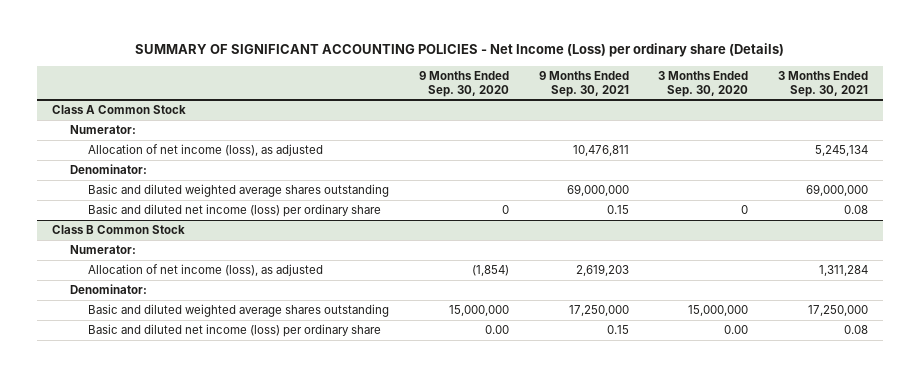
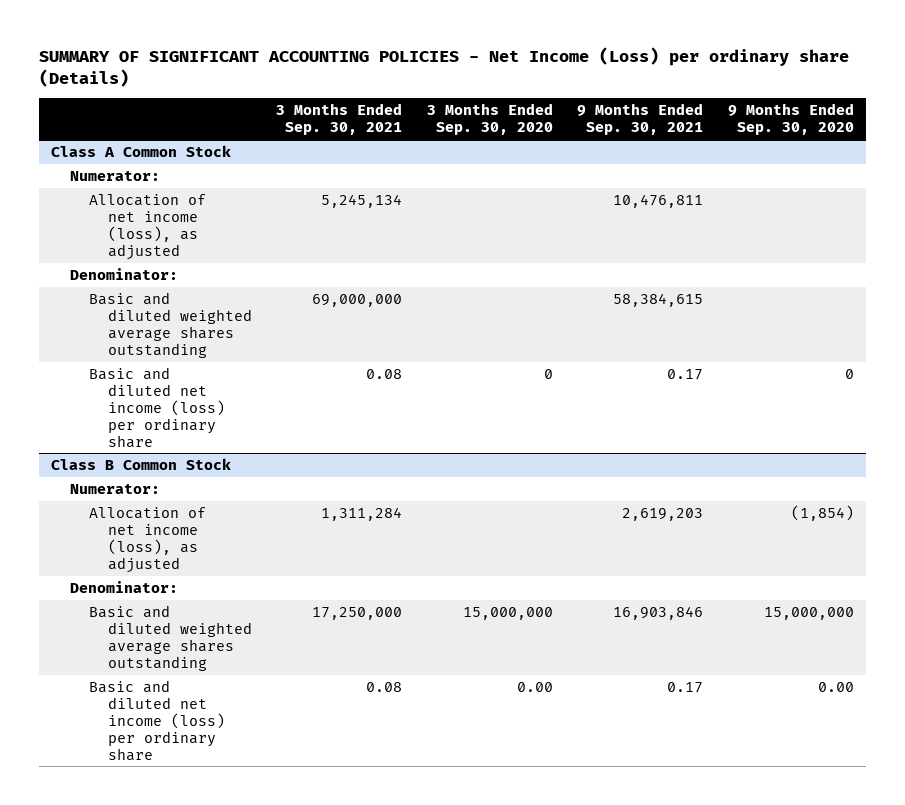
- | 9 Months Ended Sep. 30, 2020 | 9 Months Ended Sep. 30, 2021 | 3 Months Ended Sep. 30, 2020 | 3 Months Ended Sep. 30, 2021
+ | 3 Months Ended Sep. 30, 2021 | 3 Months Ended Sep. 30, 2020 | 9 Months Ended Sep. 30, 2021 | 9 Months Ended Sep. 30, 2020
@ Class A Common Stock
- Basic and diluted weighted average shares outstanding | | 69,000,000 | | 69,000,000
- Basic and diluted net income (loss) per ordinary share | 0 | 0.15 | 0 | 0.08
+ Basic and diluted weighted average shares outstanding | 69,000,000 | | 58,384,615 |
+ Basic and diluted net income (loss) per ordinary share | 0.08 | 0 | 0.17 | 0
@ Class B Common Stock
- Basic and diluted weighted average shares outstanding | 15,000,000 | 17,250,000 | 15,000,000 | 17,250,000
- Basic and diluted net income (loss) per ordinary share | 0.00 | 0.15 | 0.00 | 0.08
+ Basic and diluted weighted average shares outstanding | 17,250,000 | 15,000,000 | 16,903,846 | 15,000,000
+ Basic and diluted net income (loss) per ordinary share | 0.08 | 0.00 | 0.17 | 0.00

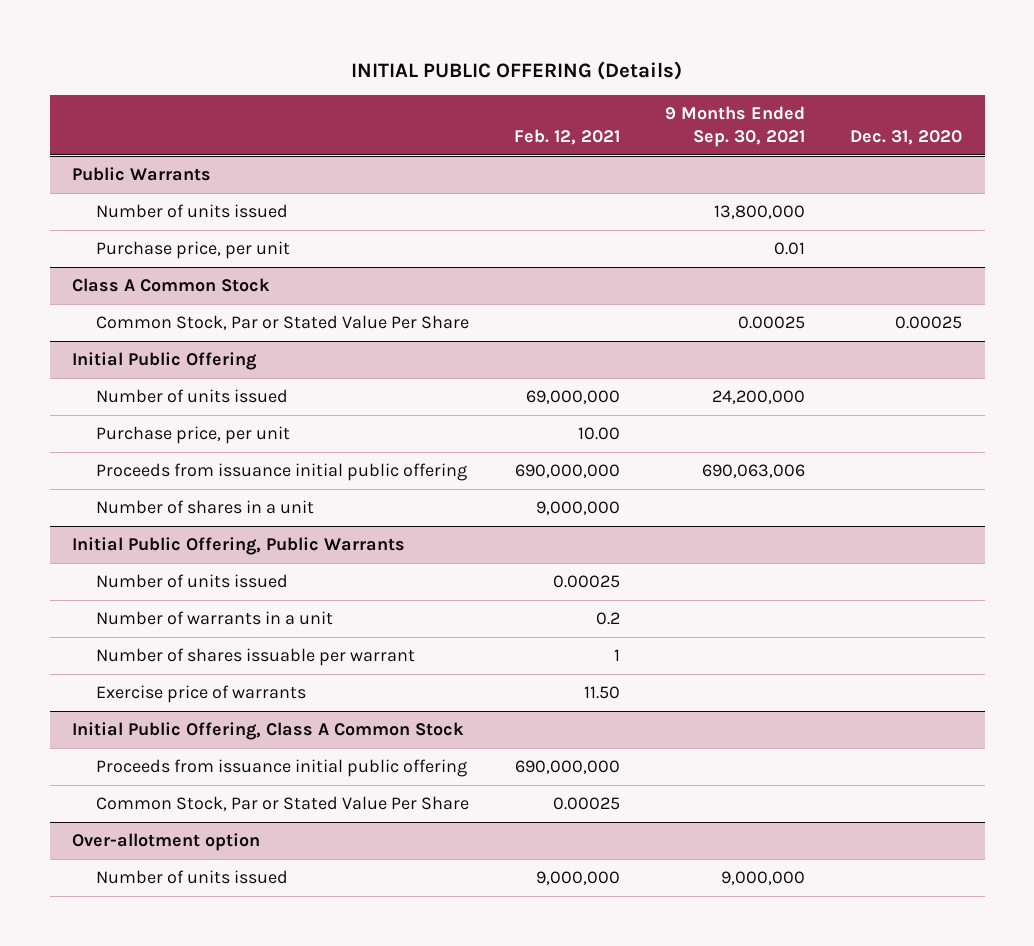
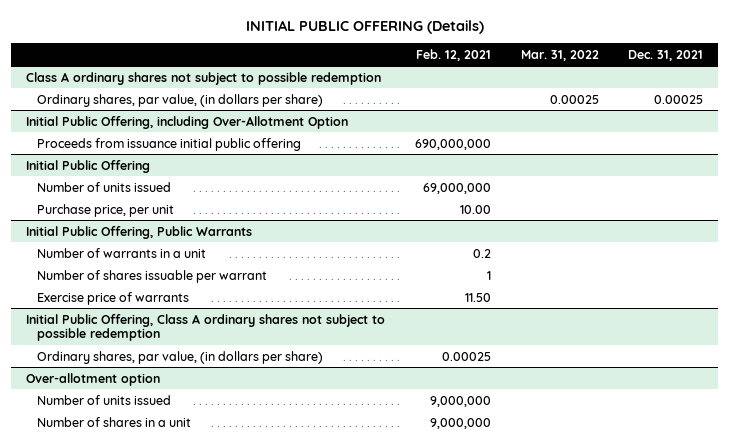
- | Feb. 12, 2021 | 9 Months Ended Sep. 30, 2021 | Dec. 31, 2020
+ | Feb. 12, 2021 | Mar. 31, 2022 | Dec. 31, 2021
- Public Warrants
- Number of units issued | | 13,800,000 |
- Purchase price, per unit | | 0.01 |
- Class A Common Stock
- Common Stock, Par or Stated Value Per Share | | 0.00025 | 0.00025
+ Class A ordinary shares not subject to possible redemption
+ Ordinary shares, par value, (in dollars per share) | | 0.00025 | 0.00025
+ Initial Public Offering, including Over-Allotment Option
+ Proceeds from issuance initial public offering | 690,000,000 | |
@ Initial Public Offering
- Proceeds from issuance initial public offering | 690,000,000 | 690,063,006 |
- Number of shares in a unit | 9,000,000 | |
@ Initial Public Offering, Public Warrants
- Number of units issued | 0.00025 | |
- Initial Public Offering, Class A Common Stock
- Proceeds from issuance initial public offering | 690,000,000 | |
- Common Stock, Par or Stated Value Per Share | 0.00025 | |
+ Initial Public Offering, Class A ordinary shares not subject to possible redemption
+ Ordinary shares, par value, (in dollars per share) | 0.00025 | |
@ Over-allotment option
+ Number of shares in a unit | 9,000,000 | |

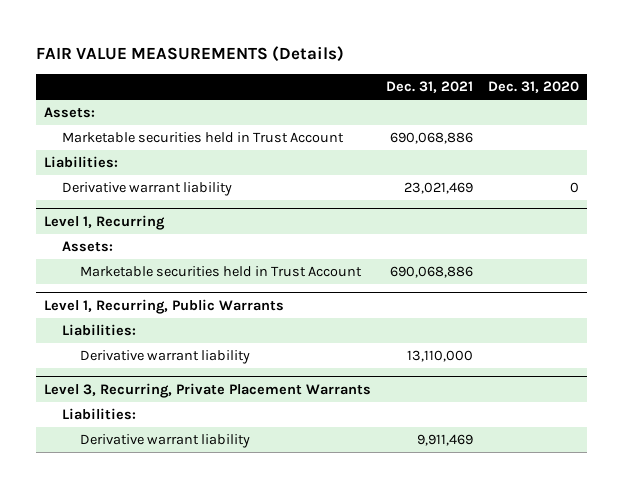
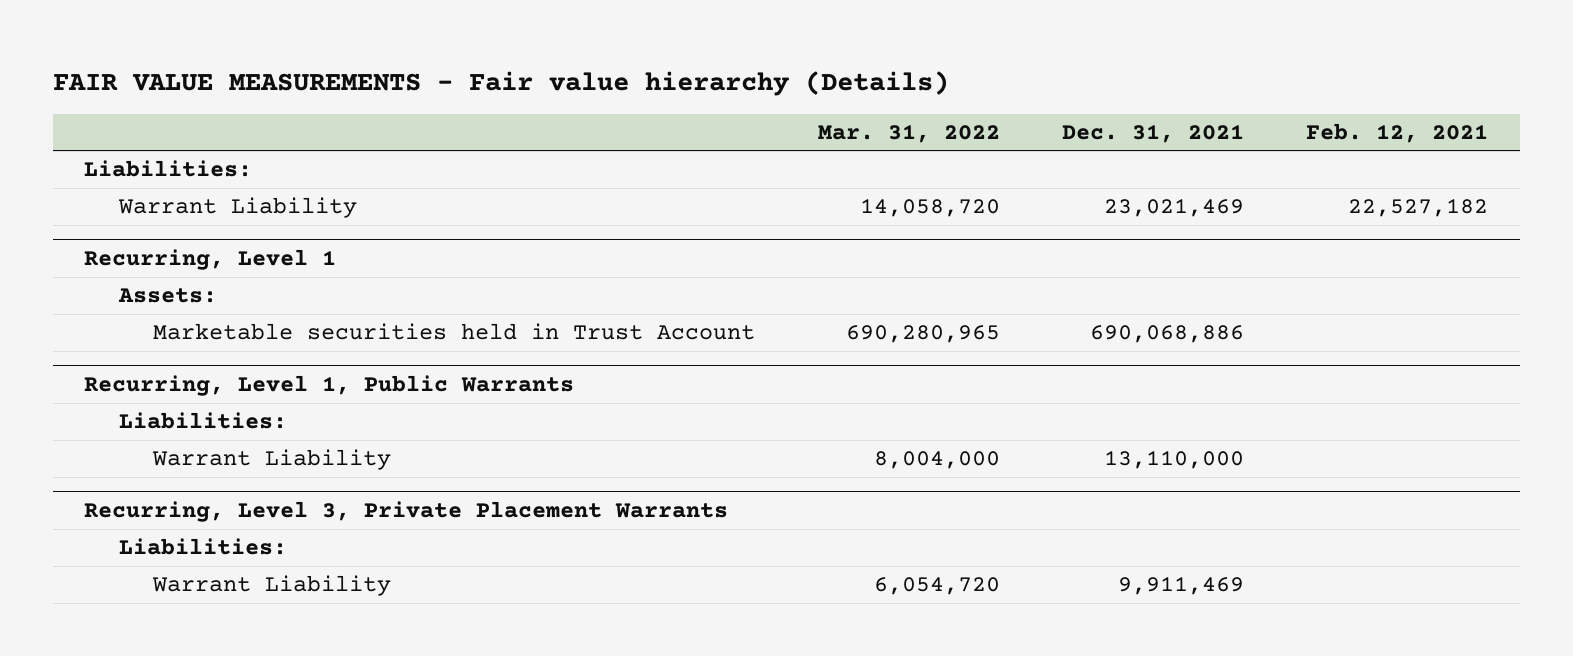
- FAIR VALUE MEASUREMENTS (Details)
+ FAIR VALUE MEASUREMENTS - Fair value hierarchy (Details)
- | Dec. 31, 2021 | Dec. 31, 2020
+ | Mar. 31, 2022 | Dec. 31, 2021 | Feb. 12, 2021
- Assets:
- Marketable securities held in Trust Account | 690,068,886 |
- Derivative warrant liability | 23,021,469 | 0
- Level 1, Recurring
+ Warrant Liability | 14,058,720 | 23,021,469 | 22,527,182
+ Recurring, Level 1
- Level 1, Recurring, Public Warrants
+ Recurring, Level 1, Public Warrants
- Derivative warrant liability | 13,110,000 |
- Level 3, Recurring, Private Placement Warrants
+ Warrant Liability | 8,004,000 | 13,110,000 |
+ Recurring, Level 3, Private Placement Warrants
- Derivative warrant liability | 9,911,469 |
+ Warrant Liability | 6,054,720 | 9,911,469 |

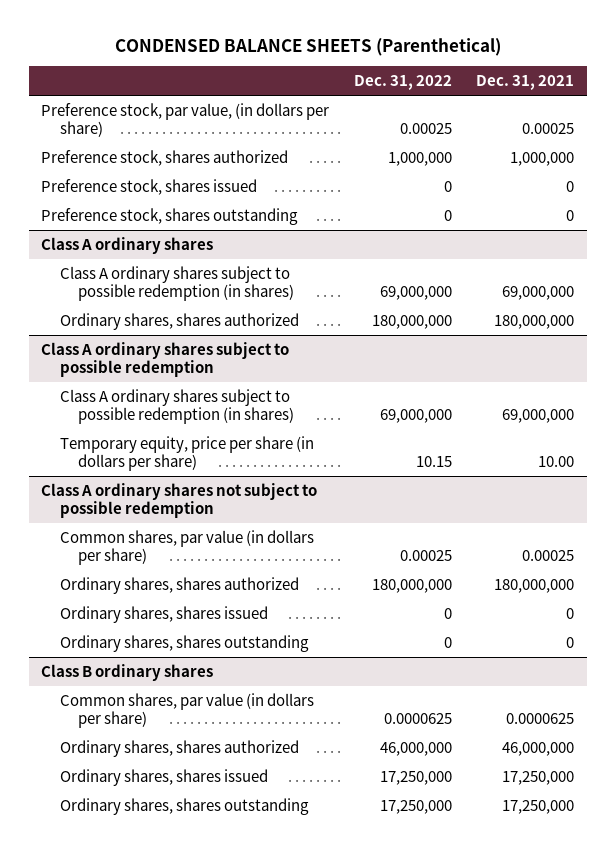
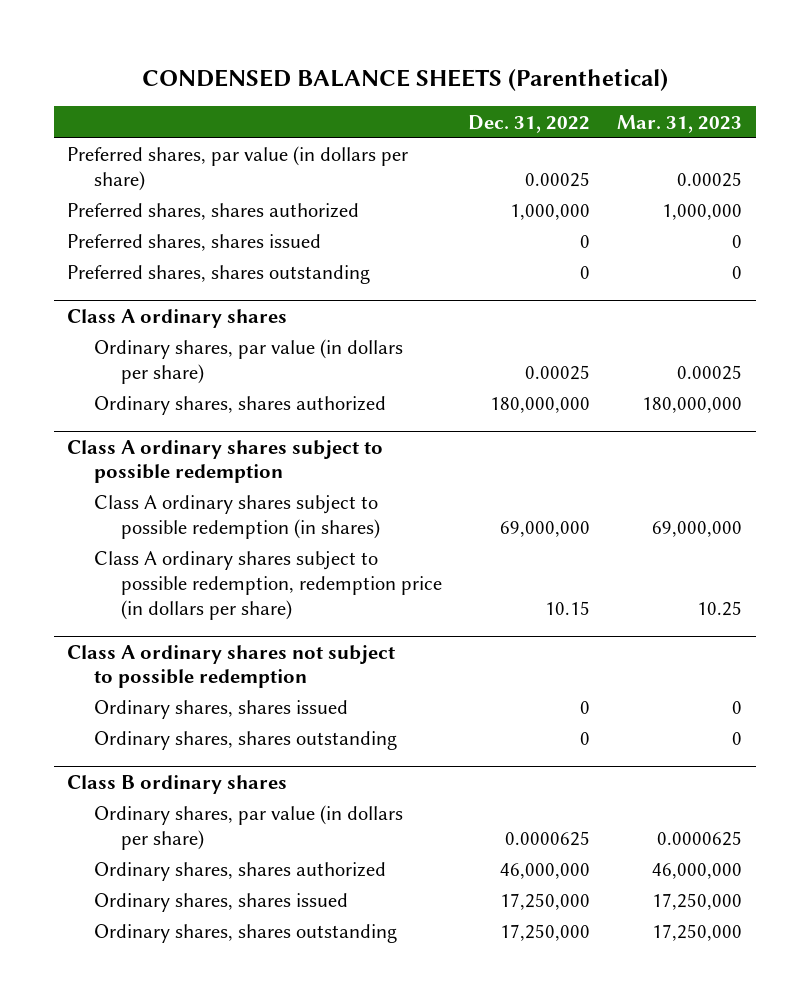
- | Dec. 31, 2022 | Dec. 31, 2021
+ | Dec. 31, 2022 | Mar. 31, 2023
- Preference stock, par value, (in dollars per share) | 0.00025 | 0.00025
- Preference stock, shares authorized | 1,000,000 | 1,000,000
- Preference stock, shares issued | 0 | 0
- Preference stock, shares outstanding | 0 | 0
+ Preferred shares, par value (in dollars per share) | 0.00025 | 0.00025
+ Preferred shares, shares authorized | 1,000,000 | 1,000,000
+ Preferred shares, shares issued | 0 | 0
+ Preferred shares, shares outstanding | 0 | 0
@ Class A ordinary shares
- Class A ordinary shares subject to possible redemption (in shares) | 69,000,000 | 69,000,000
+ Ordinary shares, par value (in dollars per share) | 0.00025 | 0.00025
@ Class A ordinary shares subject to possible redemption
- Temporary equity, price per share (in dollars per share) | 10.15 | 10.00
+ Class A ordinary shares subject to possible redemption, redemption price (in dollars per share) | 10.15 | 10.25
@ Class A ordinary shares not subject to possible redemption
- Common shares, par value (in dollars per share) | 0.00025 | 0.00025
- Ordinary shares, shares authorized | 180,000,000 | 180,000,000
@ Class B ordinary shares
- Common shares, par value (in dollars per share) | 0.0000625 | 0.0000625
+ Ordinary shares, par value (in dollars per share) | 0.0000625 | 0.0000625

